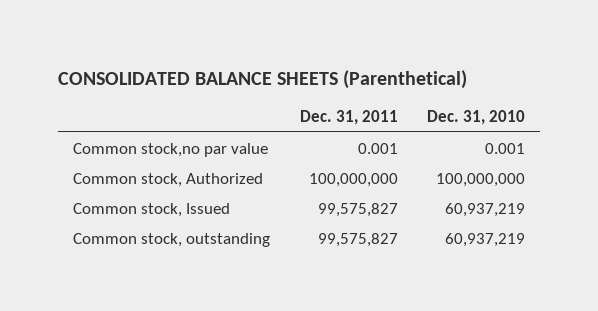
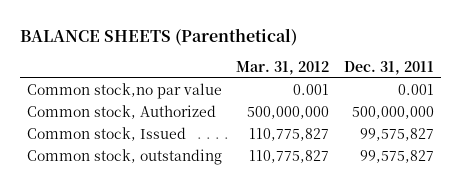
- CONSOLIDATED BALANCE SHEETS (Parenthetical)
+ BALANCE SHEETS (Parenthetical)
- | Dec. 31, 2011 | Dec. 31, 2010
+ | Mar. 31, 2012 | Dec. 31, 2011
- Common stock, Authorized | 100,000,000 | 100,000,000
+ Common stock, Authorized | 500,000,000 | 500,000,000

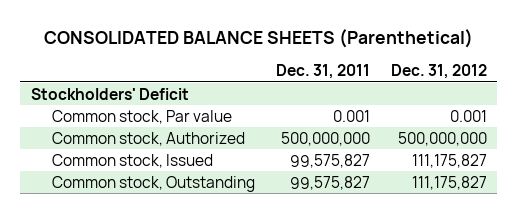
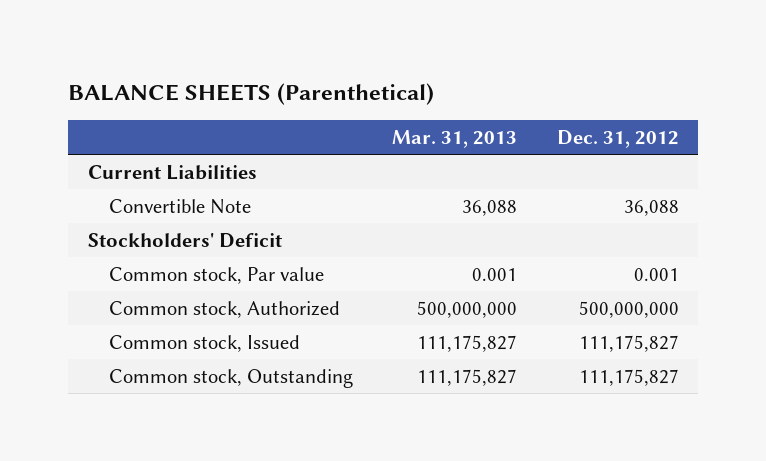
- CONSOLIDATED BALANCE SHEETS (Parenthetical)
+ BALANCE SHEETS (Parenthetical)
- | Dec. 31, 2011 | Dec. 31, 2012
+ | Mar. 31, 2013 | Dec. 31, 2012
+ Current Liabilities
+ Convertible Note | 36,088 | 36,088

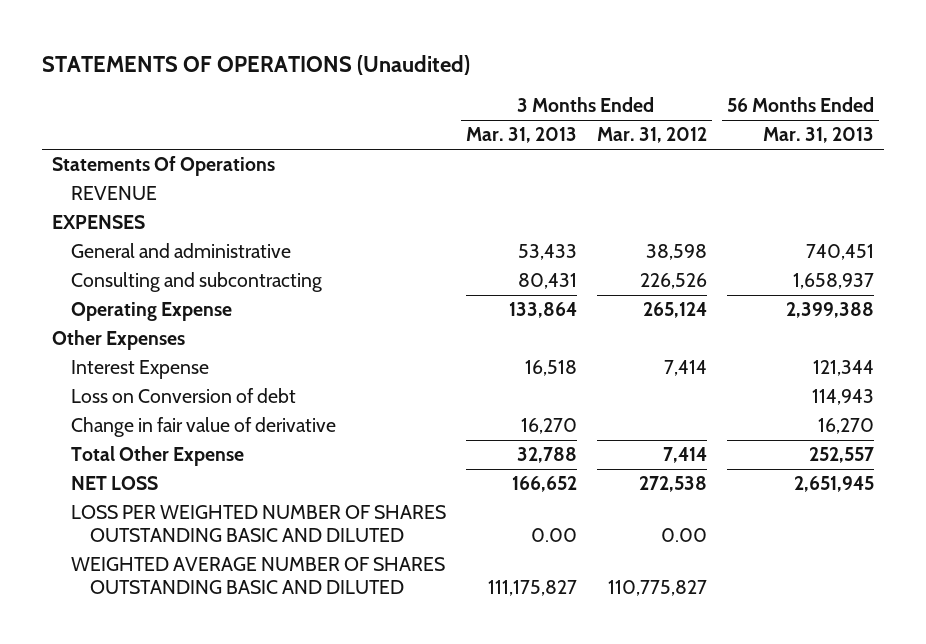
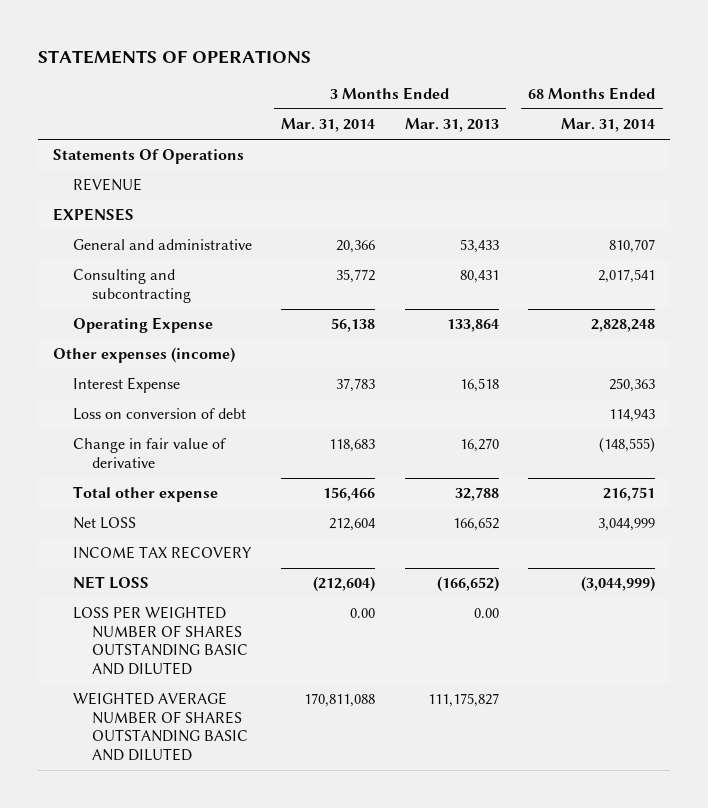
- STATEMENTS OF OPERATIONS (Unaudited)
+ STATEMENTS OF OPERATIONS
- | 3 Months Ended Mar. 31, 2013 | 3 Months Ended Mar. 31, 2012 | 56 Months Ended Mar. 31, 2013
+ | 3 Months Ended Mar. 31, 2014 | 3 Months Ended Mar. 31, 2013 | 68 Months Ended Mar. 31, 2014
- Other Expenses
+ Other expenses (income)
- Loss on Conversion of debt | | | 114,943
+ Loss on conversion of debt | | | 114,943
- Total Other Expense | 32,788 | 7,414 | 252,557
- NET LOSS | 166,652 | 272,538 | 2,651,945
+ Total other expense | 156,466 | 32,788 | 216,751
+ Net LOSS | 212,604 | 166,652 | 3,044,999
+ INCOME TAX RECOVERY
+ NET LOSS | (212,604) | (166,652) | (3,044,999)

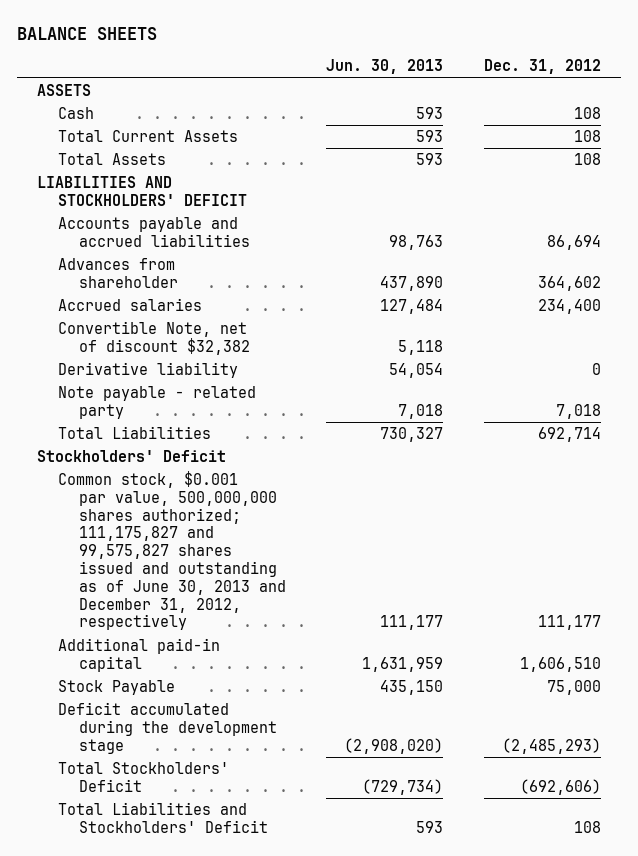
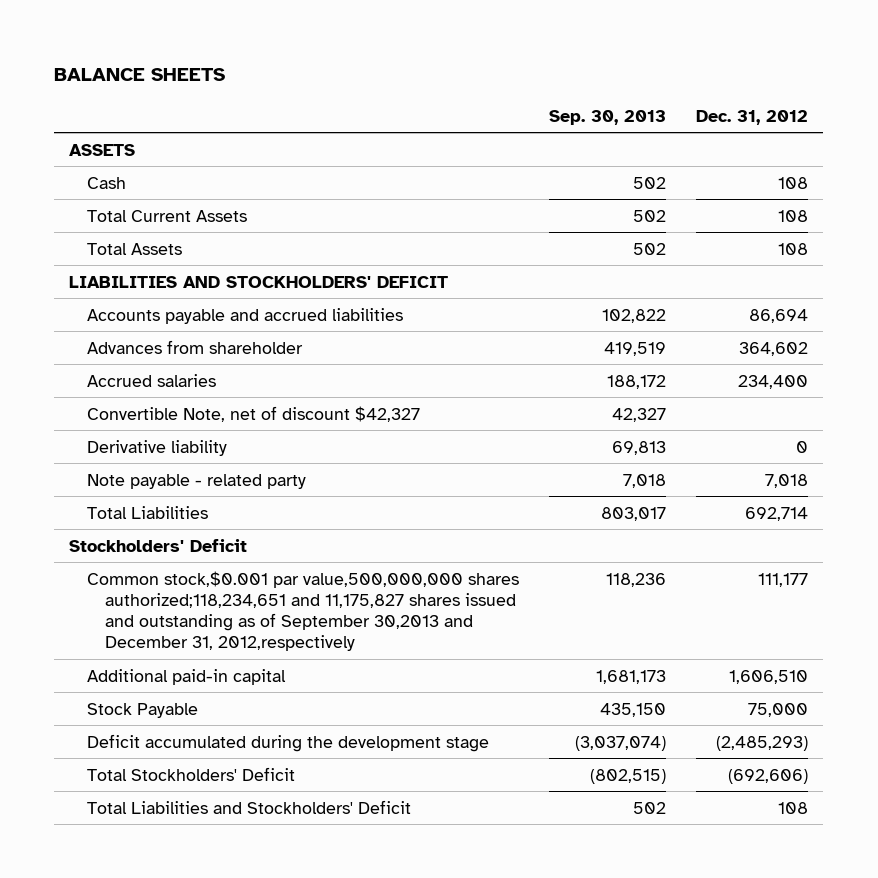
- | Jun. 30, 2013 | Dec. 31, 2012
+ | Sep. 30, 2013 | Dec. 31, 2012
- Convertible Note, net of discount $32,382 | 5,118 |
+ Convertible Note, net of discount $42,327 | 42,327 |
- Common stock, $0.001 par value, 500,000,000 shares authorized; 111,175,827 and 99,575,827 shares issued and outstanding as of June 30, 2013 and December 31, 2012, respectively | 111,177 | 111,177
+ Common stock,$0.001 par value,500,000,000 shares authorized;118,234,651 and 11,175,827 shares issued and outstanding as of September 30,2013 and December 31, 2012,respectively | 118,236 | 111,177

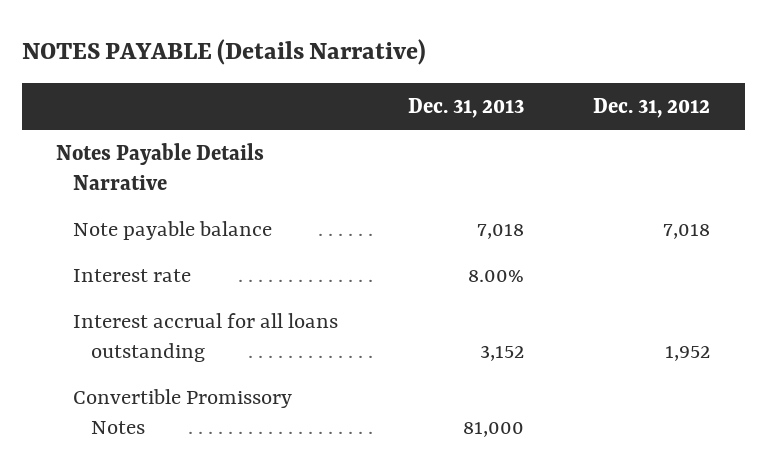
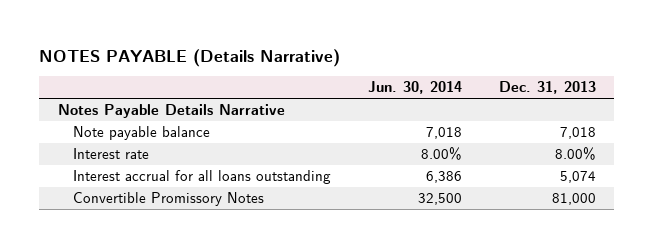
- | Dec. 31, 2013 | Dec. 31, 2012
+ | Jun. 30, 2014 | Dec. 31, 2013
- Interest accrual for all loans outstanding | 3,152 | 1,952
+ Interest accrual for all loans outstanding | 6,386 | 5,074

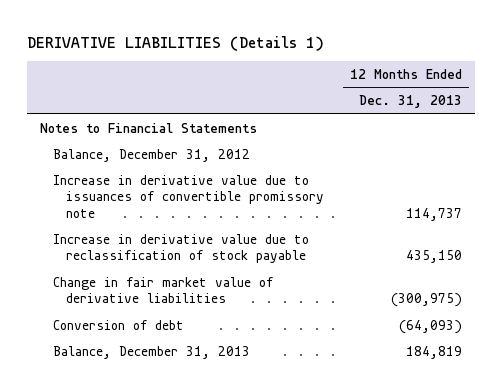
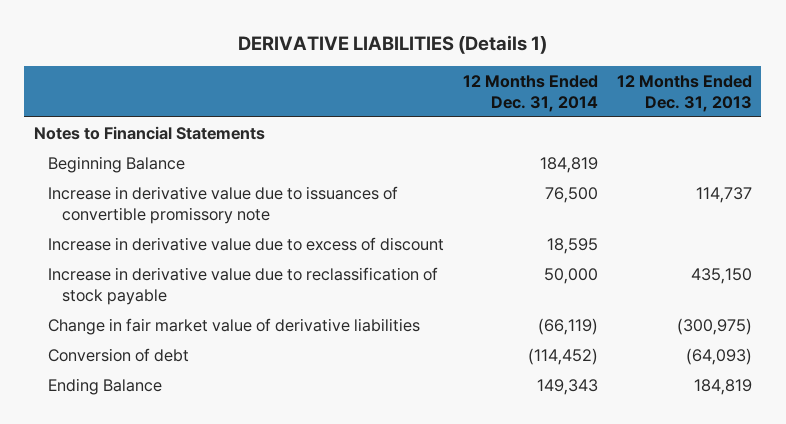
- | 12 Months Ended Dec. 31, 2013
+ | 12 Months Ended Dec. 31, 2014 | 12 Months Ended Dec. 31, 2013
- Balance, December 31, 2012
+ Beginning Balance | 184,819 |
+ Increase in derivative value due to excess of discount | 18,595 |
- Balance, December 31, 2013 | 184,819
+ Ending Balance | 149,343 | 184,819

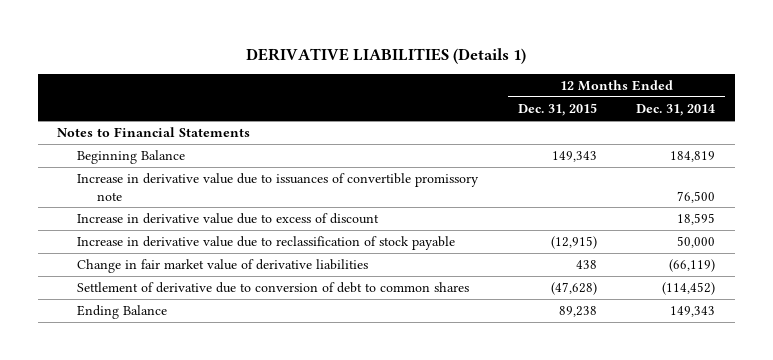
- | 12 Months Ended Dec. 31, 2014 | 12 Months Ended Dec. 31, 2013
+ | 12 Months Ended Dec. 31, 2015 | 12 Months Ended Dec. 31, 2014
- Conversion of debt | (114,452) | (64,093)
+ Settlement of derivative due to conversion of debt to common shares | (47,628) | (114,452)

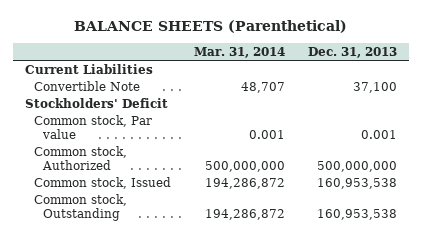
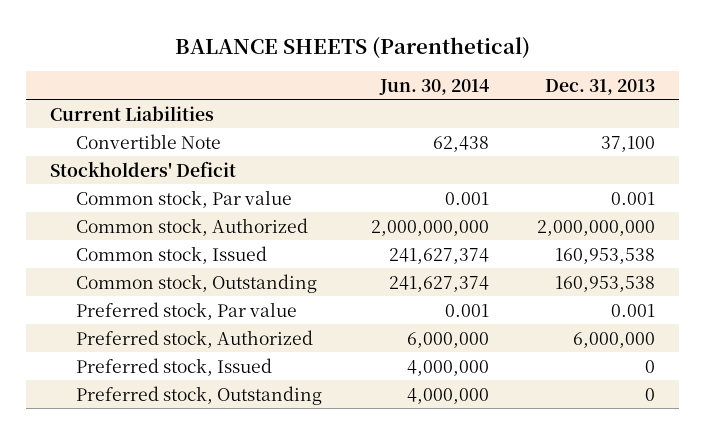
- | Mar. 31, 2014 | Dec. 31, 2013
+ | Jun. 30, 2014 | Dec. 31, 2013
- Common stock, Authorized | 500,000,000 | 500,000,000
+ Common stock, Authorized | 2,000,000,000 | 2,000,000,000
+ Preferred stock, Par value | 0.001 | 0.001
+ Preferred stock, Authorized | 6,000,000 | 6,000,000
+ Preferred stock, Issued | 4,000,000 | 0
+ Preferred stock, Outstanding | 4,000,000 | 0

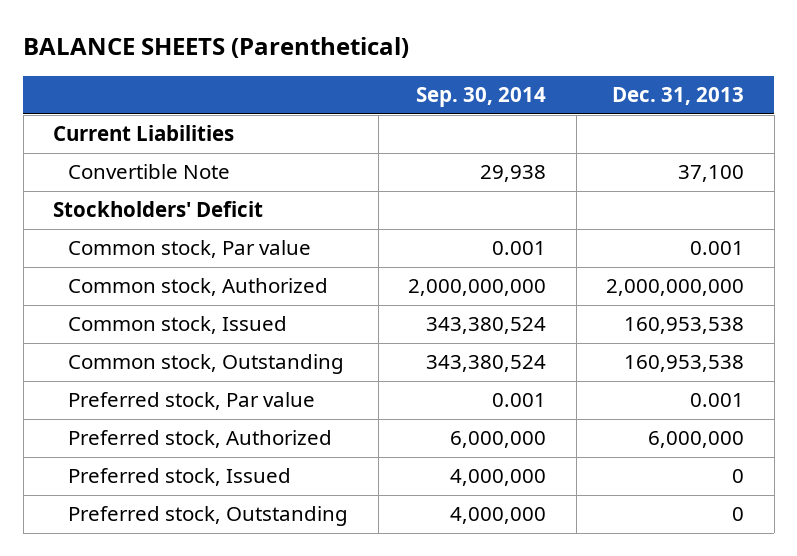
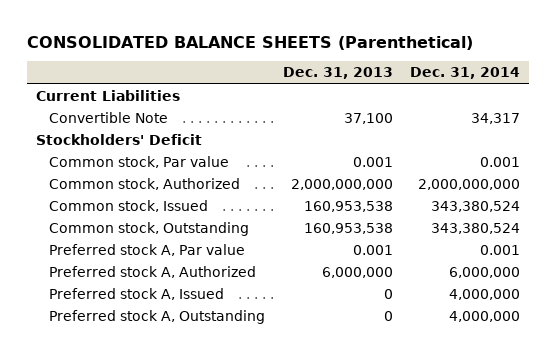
- BALANCE SHEETS (Parenthetical)
+ CONSOLIDATED BALANCE SHEETS (Parenthetical)
- | Sep. 30, 2014 | Dec. 31, 2013
+ | Dec. 31, 2013 | Dec. 31, 2014
- Preferred stock, Par value | 0.001 | 0.001
- Preferred stock, Authorized | 6,000,000 | 6,000,000
- Preferred stock, Issued | 4,000,000 | 0
- Preferred stock, Outstanding | 4,000,000 | 0
+ Preferred stock A, Par value | 0.001 | 0.001
+ Preferred stock A, Authorized | 6,000,000 | 6,000,000
+ Preferred stock A, Issued | 0 | 4,000,000
+ Preferred stock A, Outstanding | 0 | 4,000,000

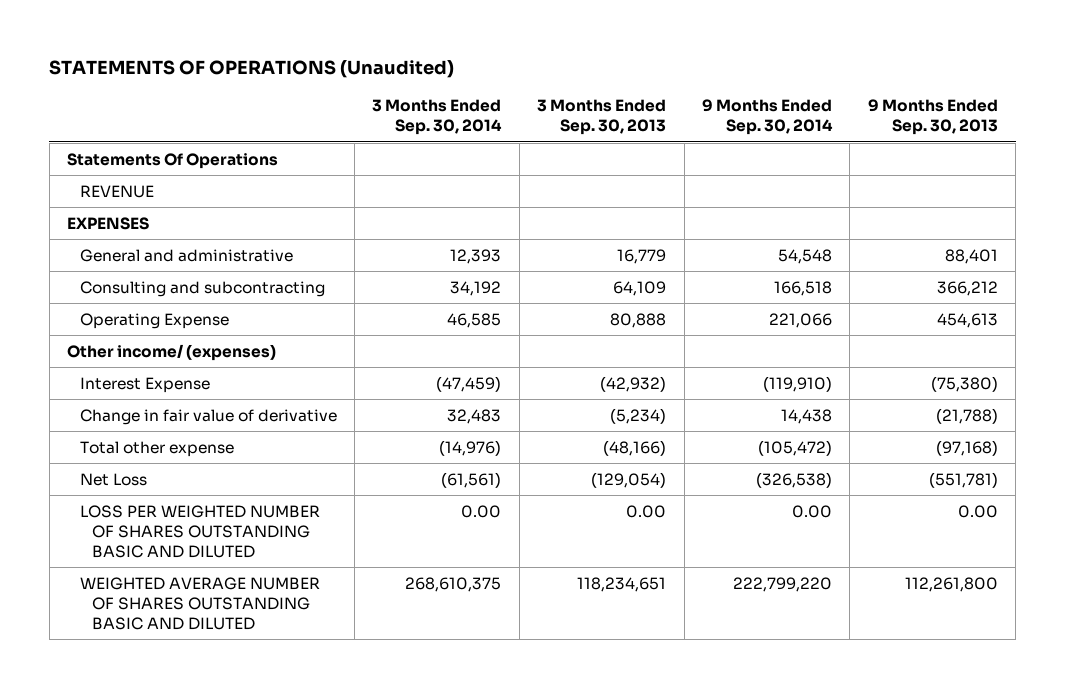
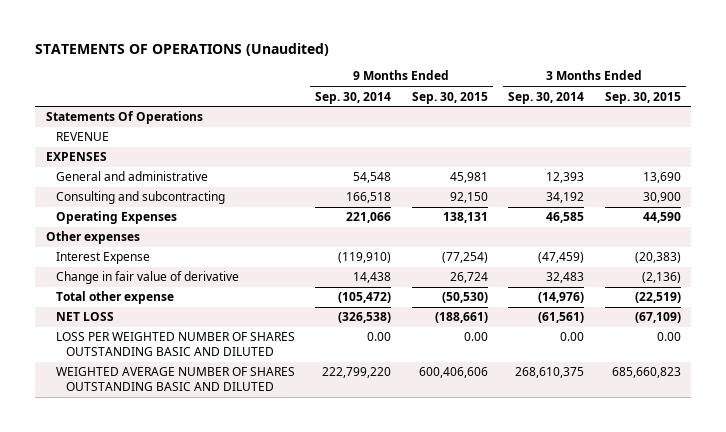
- | 3 Months Ended Sep. 30, 2014 | 3 Months Ended Sep. 30, 2013 | 9 Months Ended Sep. 30, 2014 | 9 Months Ended Sep. 30, 2013
+ | 9 Months Ended Sep. 30, 2014 | 9 Months Ended Sep. 30, 2015 | 3 Months Ended Sep. 30, 2014 | 3 Months Ended Sep. 30, 2015
- Operating Expense | 46,585 | 80,888 | 221,066 | 454,613
- Other income/ (expenses)
+ Operating Expenses | 221,066 | 138,131 | 46,585 | 44,590
+ Other expenses
- Net Loss | (61,561) | (129,054) | (326,538) | (551,781)
+ NET LOSS | (326,538) | (188,661) | (61,561) | (67,109)

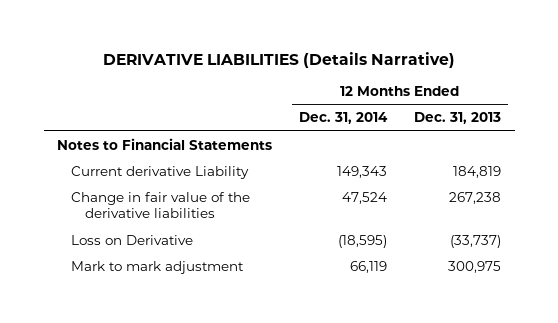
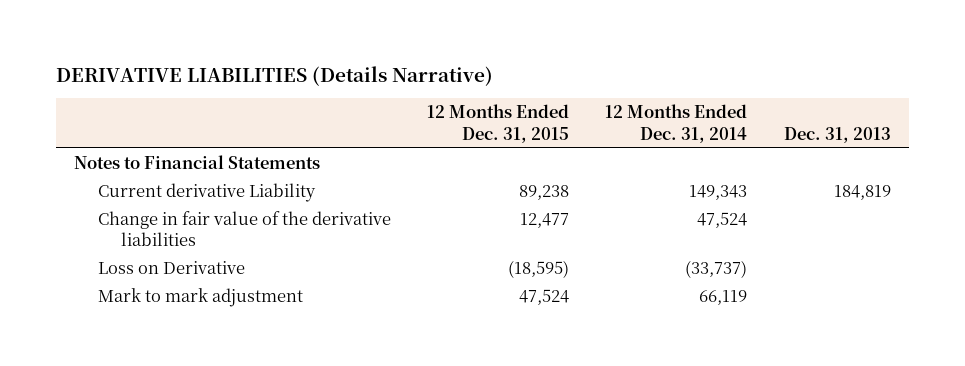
- | 12 Months Ended Dec. 31, 2014 | 12 Months Ended Dec. 31, 2013
+ | 12 Months Ended Dec. 31, 2015 | 12 Months Ended Dec. 31, 2014 | Dec. 31, 2013
- Loss on Derivative | (18,595) | (33,737)
+ Loss on Derivative | (18,595) | (33,737) |

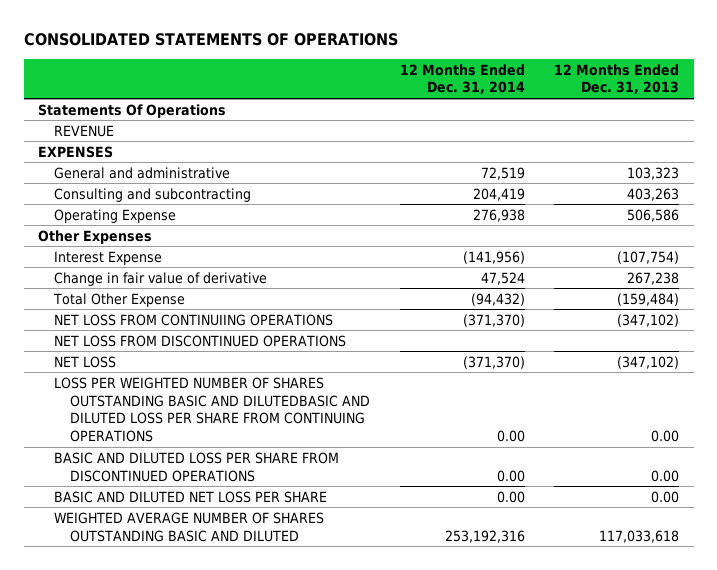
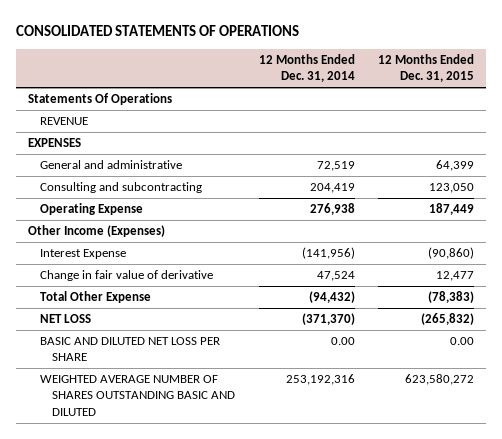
- | 12 Months Ended Dec. 31, 2014 | 12 Months Ended Dec. 31, 2013
+ | 12 Months Ended Dec. 31, 2014 | 12 Months Ended Dec. 31, 2015
- Other Expenses
+ Other Income (Expenses)
- NET LOSS FROM CONTINUIING OPERATIONS | (371,370) | (347,102)
- NET LOSS FROM DISCONTINUED OPERATIONS
- LOSS PER WEIGHTED NUMBER OF SHARES OUTSTANDING BASIC AND DILUTEDBASIC AND DILUTED LOSS PER SHARE FROM CONTINUING OPERATIONS | 0.00 | 0.00
- BASIC AND DILUTED LOSS PER SHARE FROM DISCONTINUED OPERATIONS | 0.00 | 0.00

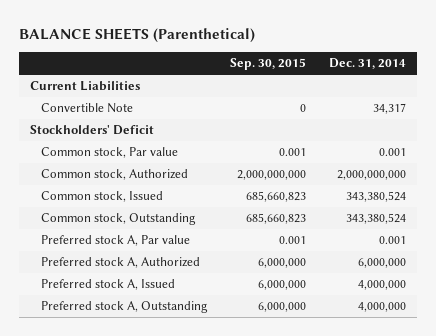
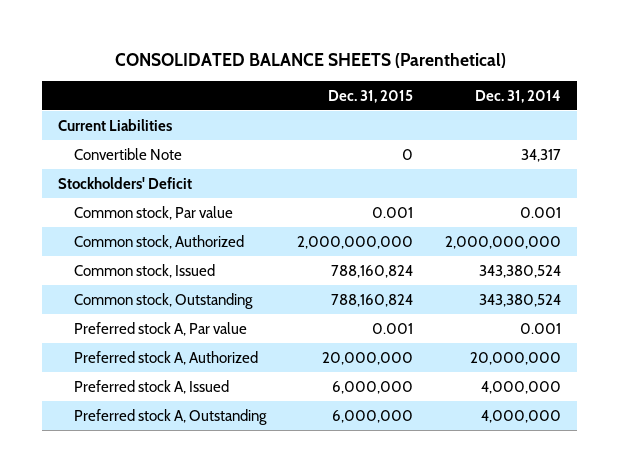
- BALANCE SHEETS (Parenthetical)
+ CONSOLIDATED BALANCE SHEETS (Parenthetical)
- | Sep. 30, 2015 | Dec. 31, 2014
+ | Dec. 31, 2015 | Dec. 31, 2014
- Preferred stock A, Authorized | 6,000,000 | 6,000,000
+ Preferred stock A, Authorized | 20,000,000 | 20,000,000

